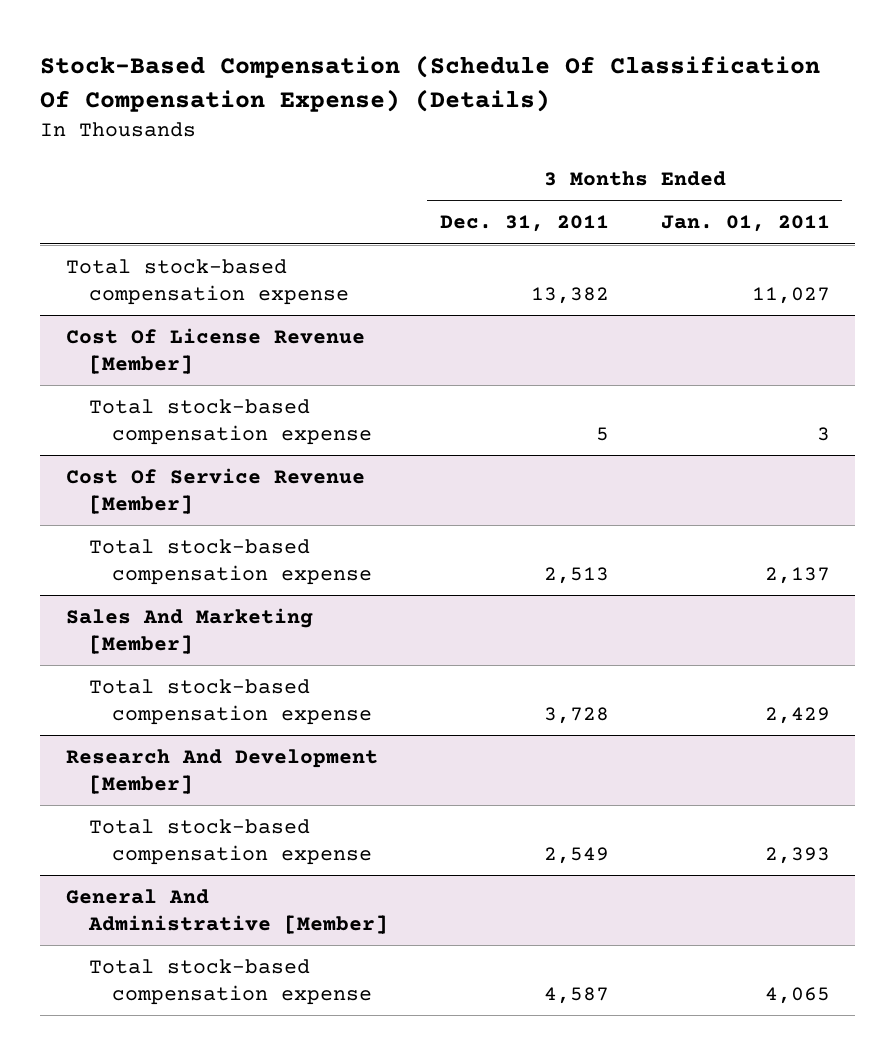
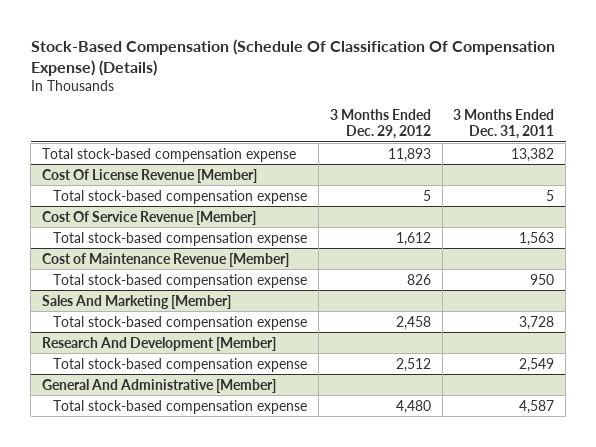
- | 3 Months Ended Dec. 31, 2011 | 3 Months Ended Jan. 01, 2011
+ | 3 Months Ended Dec. 29, 2012 | 3 Months Ended Dec. 31, 2011
@ Cost Of Service Revenue [Member]
- Total stock-based compensation expense | 2,513 | 2,137
+ Total stock-based compensation expense | 1,612 | 1,563
+ Cost of Maintenance Revenue [Member]
+ Total stock-based compensation expense | 826 | 950

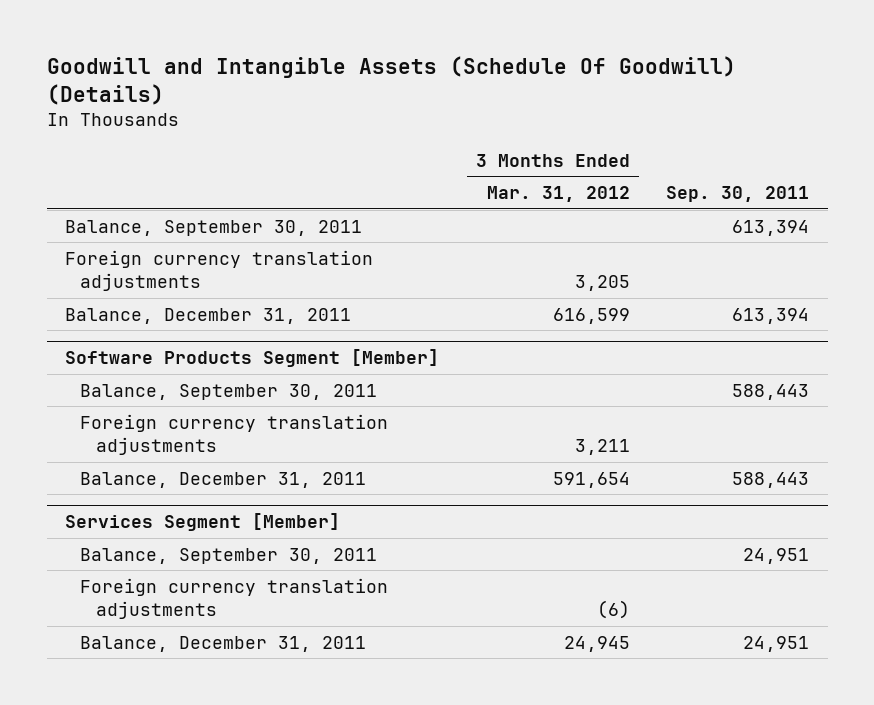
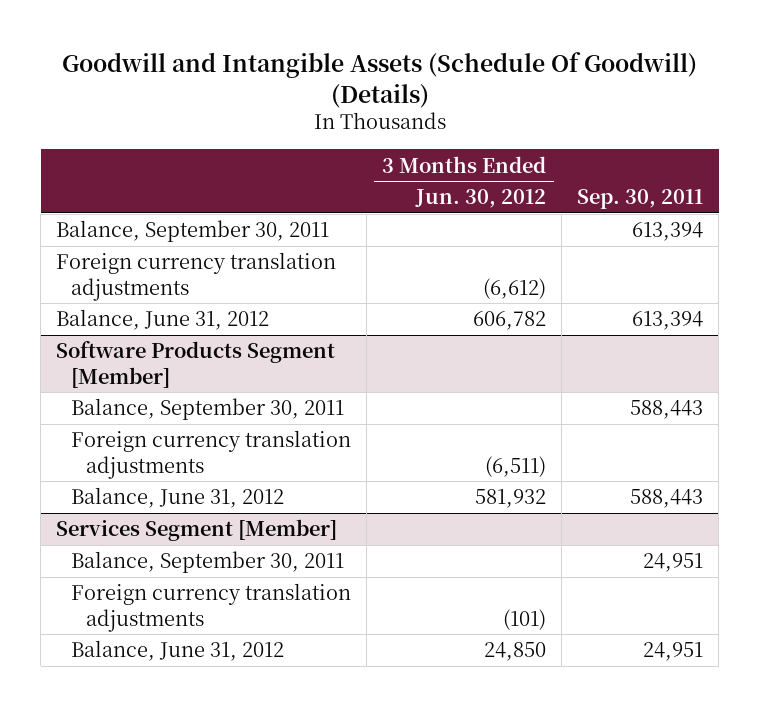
- | 3 Months Ended Mar. 31, 2012 | Sep. 30, 2011
+ | 3 Months Ended Jun. 30, 2012 | Sep. 30, 2011
- Balance, December 31, 2011 | 616,599 | 613,394
+ Balance, June 31, 2012 | 606,782 | 613,394
@ Software Products Segment [Member]
- Balance, December 31, 2011 | 591,654 | 588,443
+ Balance, June 31, 2012 | 581,932 | 588,443
@ Services Segment [Member]
- Balance, December 31, 2011 | 24,945 | 24,951
+ Balance, June 31, 2012 | 24,850 | 24,951

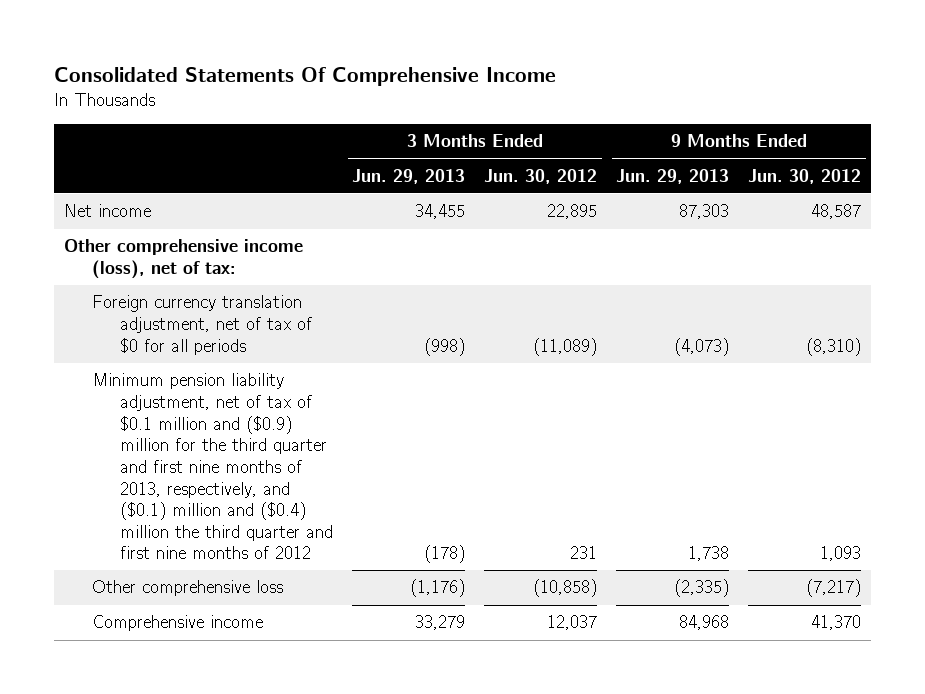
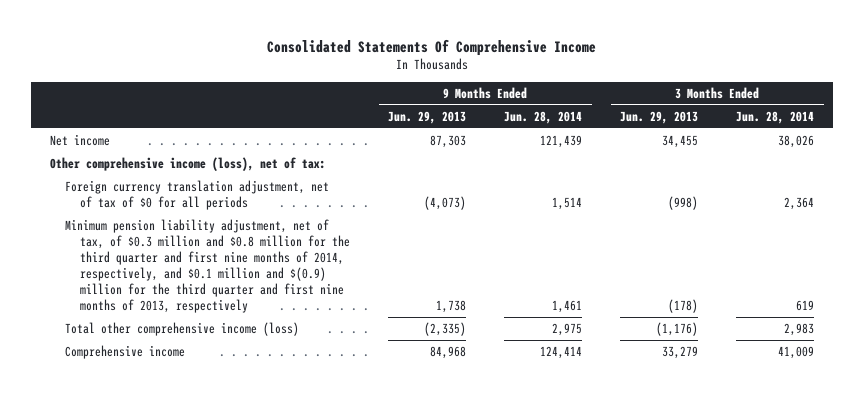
- | 3 Months Ended Jun. 29, 2013 | 3 Months Ended Jun. 30, 2012 | 9 Months Ended Jun. 29, 2013 | 9 Months Ended Jun. 30, 2012
+ | 9 Months Ended Jun. 29, 2013 | 9 Months Ended Jun. 28, 2014 | 3 Months Ended Jun. 29, 2013 | 3 Months Ended Jun. 28, 2014
- Minimum pension liability adjustment, net of tax of $0.1 million and ($0.9) million for the third quarter and first nine months of 2013, respectively, and ($0.1) million and ($0.4) million the third quarter and first nine months of 2012 | (178) | 231 | 1,738 | 1,093
- Other comprehensive loss | (1,176) | (10,858) | (2,335) | (7,217)
+ Minimum pension liability adjustment, net of tax, of $0.3 million and $0.8 million for the third quarter and first nine months of 2014, respectively, and $0.1 million and $(0.9) million for the third quarter and first nine months of 2013, respectively | 1,738 | 1,461 | (178) | 619
+ Total other comprehensive income (loss) | (2,335) | 2,975 | (1,176) | 2,983

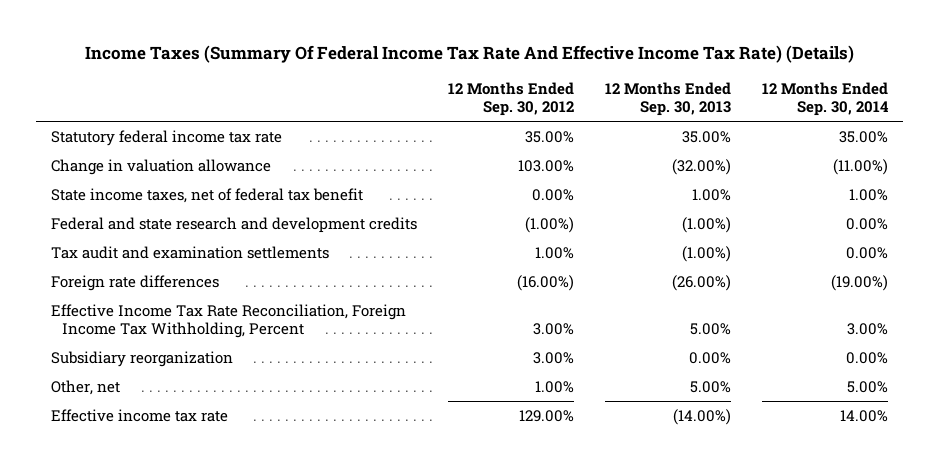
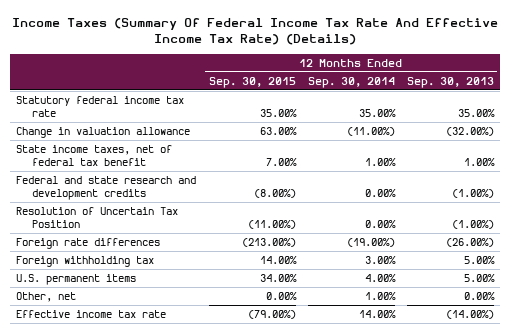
- | 12 Months Ended Sep. 30, 2012 | 12 Months Ended Sep. 30, 2013 | 12 Months Ended Sep. 30, 2014
+ | 12 Months Ended Sep. 30, 2015 | 12 Months Ended Sep. 30, 2014 | 12 Months Ended Sep. 30, 2013
- Tax audit and examination settlements | 1.00% | (1.00%) | 0.00%
+ Resolution of Uncertain Tax Position | (11.00%) | 0.00% | (1.00%)
- Effective Income Tax Rate Reconciliation, Foreign Income Tax Withholding, Percent | 3.00% | 5.00% | 3.00%
- Subsidiary reorganization | 3.00% | 0.00% | 0.00%
- Other, net | 1.00% | 5.00% | 5.00%
+ Foreign withholding tax | 14.00% | 3.00% | 5.00%
+ U.S. permanent items | 34.00% | 4.00% | 5.00%
+ Other, net | 0.00% | 1.00% | 0.00%

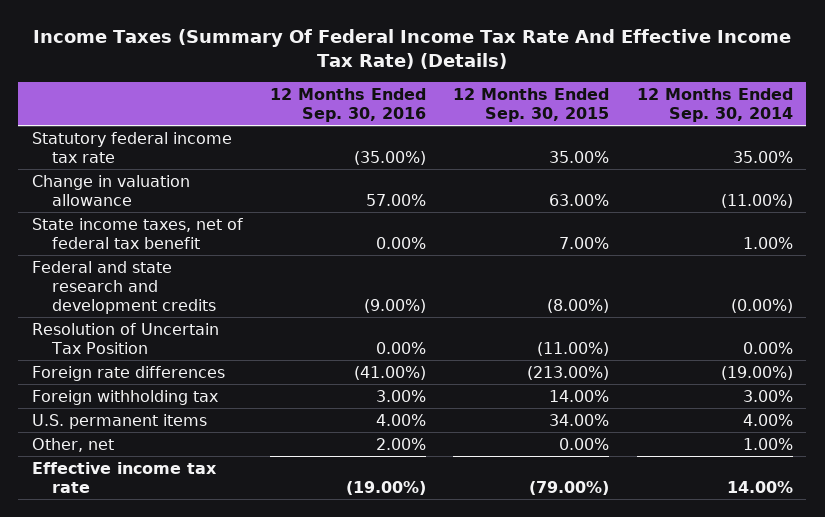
- | 12 Months Ended Sep. 30, 2015 | 12 Months Ended Sep. 30, 2014 | 12 Months Ended Sep. 30, 2013
+ | 12 Months Ended Sep. 30, 2016 | 12 Months Ended Sep. 30, 2015 | 12 Months Ended Sep. 30, 2014
- Federal and state research and development credits | (8.00%) | 0.00% | (1.00%)
+ Federal and state research and development credits | (9.00%) | (8.00%) | (0.00%)

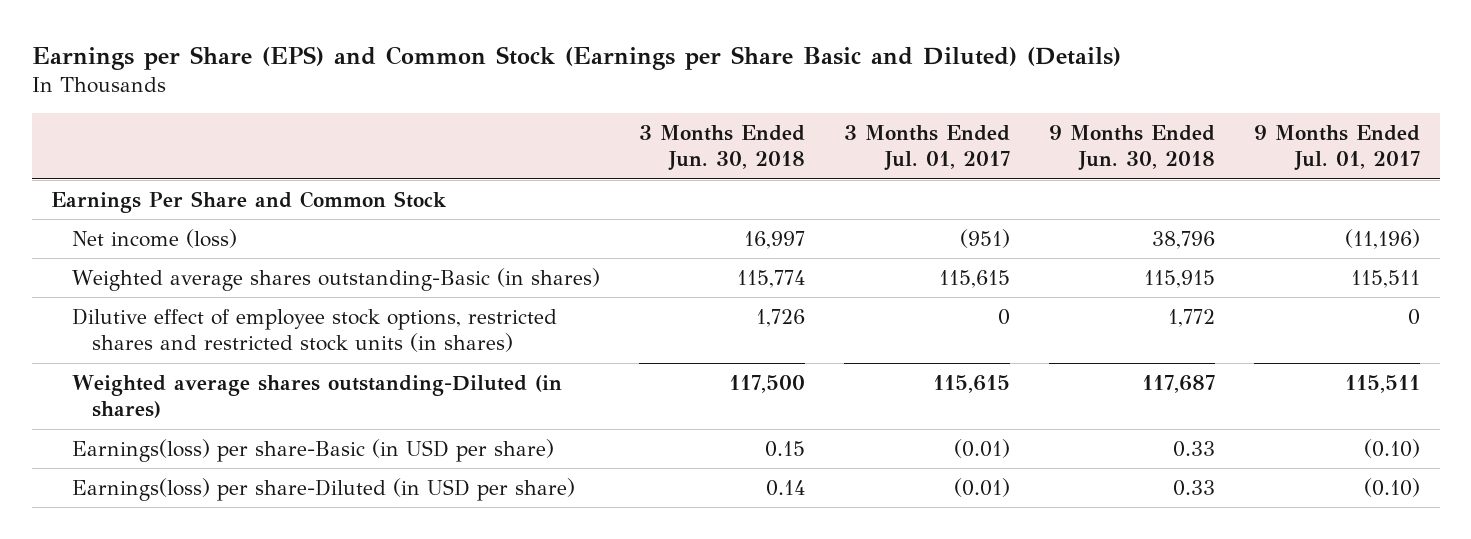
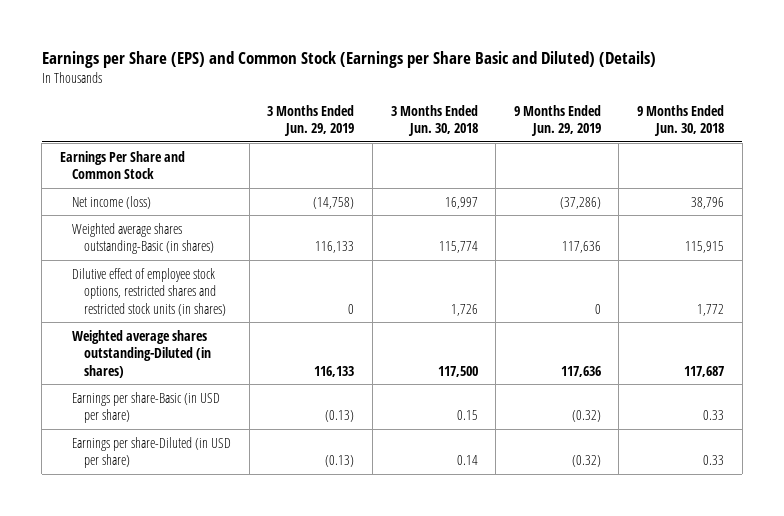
- | 3 Months Ended Jun. 30, 2018 | 3 Months Ended Jul. 01, 2017 | 9 Months Ended Jun. 30, 2018 | 9 Months Ended Jul. 01, 2017
+ | 3 Months Ended Jun. 29, 2019 | 3 Months Ended Jun. 30, 2018 | 9 Months Ended Jun. 29, 2019 | 9 Months Ended Jun. 30, 2018
- Earnings(loss) per share-Basic (in USD per share) | 0.15 | (0.01) | 0.33 | (0.10)
- Earnings(loss) per share-Diluted (in USD per share) | 0.14 | (0.01) | 0.33 | (0.10)
+ Earnings per share-Basic (in USD per share) | (0.13) | 0.15 | (0.32) | 0.33
+ Earnings per share-Diluted (in USD per share) | (0.13) | 0.14 | (0.32) | 0.33

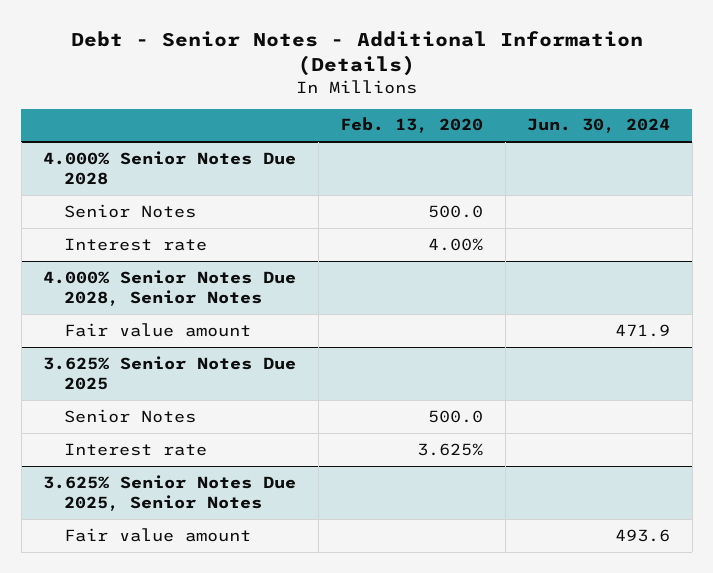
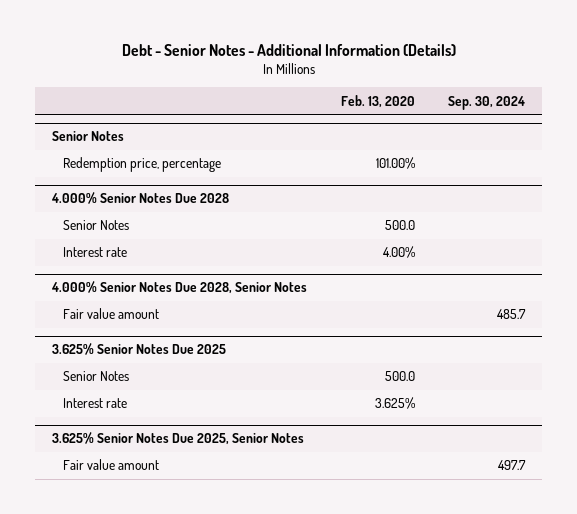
- | Feb. 13, 2020 | Jun. 30, 2024
+ | Feb. 13, 2020 | Sep. 30, 2024
+ Senior Notes
+ Redemption price, percentage | 101.00% |

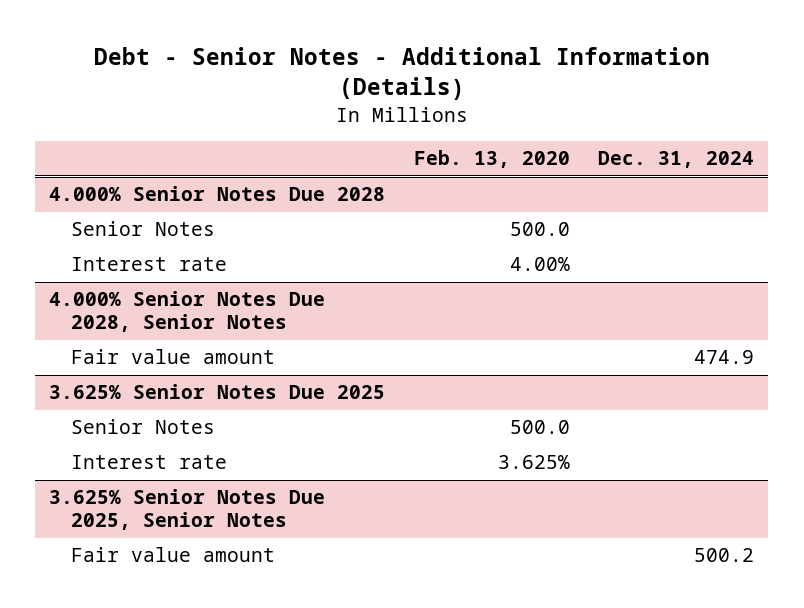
- | Feb. 13, 2020 | Sep. 30, 2024
+ | Feb. 13, 2020 | Dec. 31, 2024
- Senior Notes
- Redemption price, percentage | 101.00% |

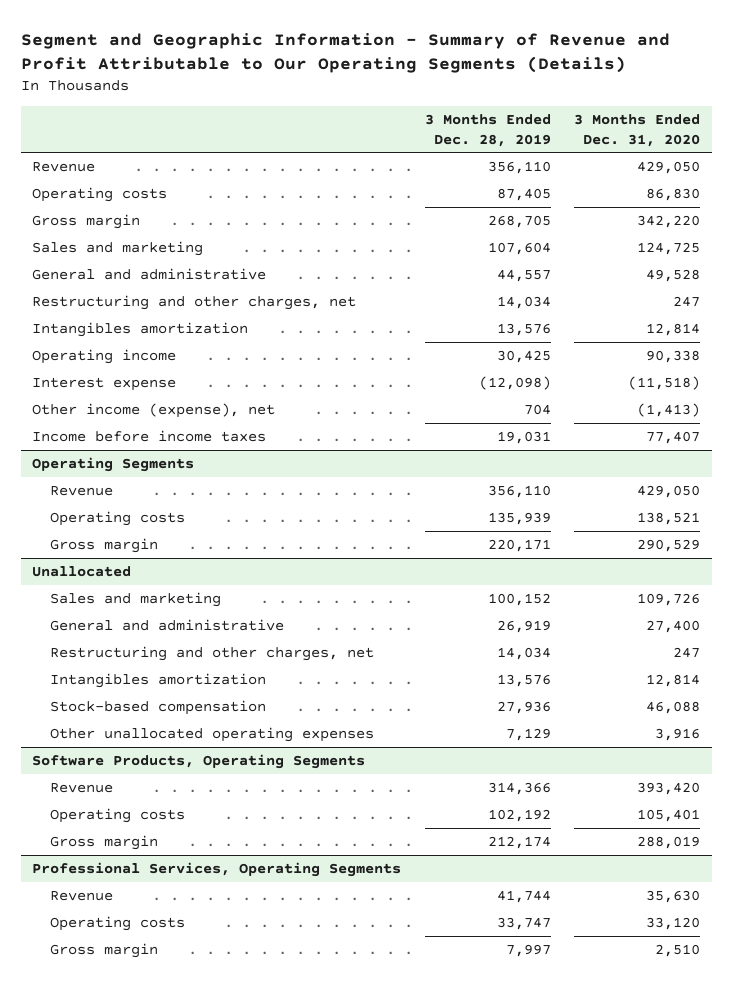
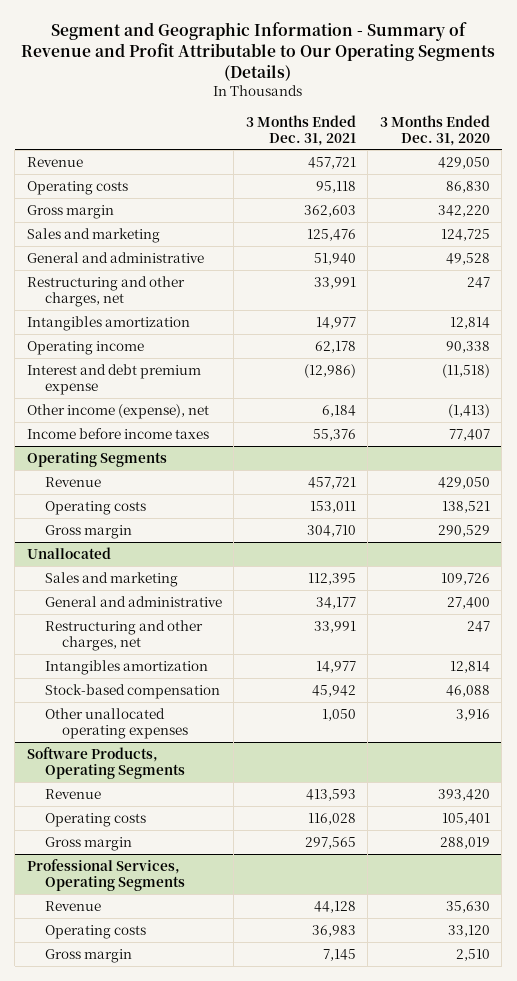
- | 3 Months Ended Dec. 28, 2019 | 3 Months Ended Dec. 31, 2020
+ | 3 Months Ended Dec. 31, 2021 | 3 Months Ended Dec. 31, 2020
- Interest expense | (12,098) | (11,518)
+ Interest and debt premium expense | (12,986) | (11,518)

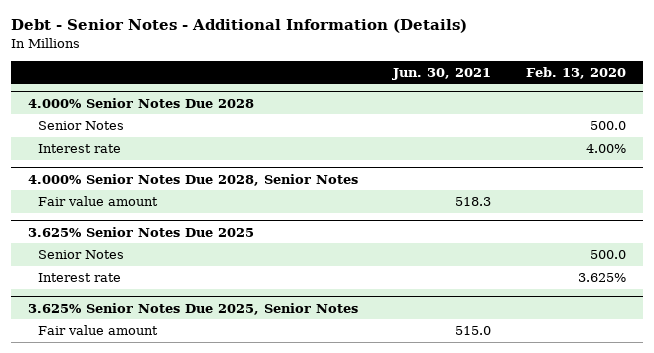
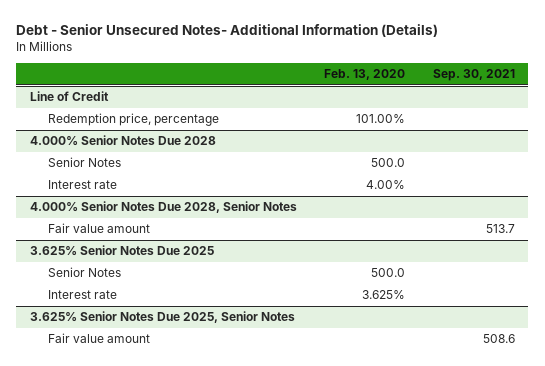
- Debt - Senior Notes - Additional Information (Details)
+ Debt - Senior Unsecured Notes- Additional Information (Details)
- | Jun. 30, 2021 | Feb. 13, 2020
+ | Feb. 13, 2020 | Sep. 30, 2021
+ Line of Credit
+ Redemption price, percentage | 101.00% |

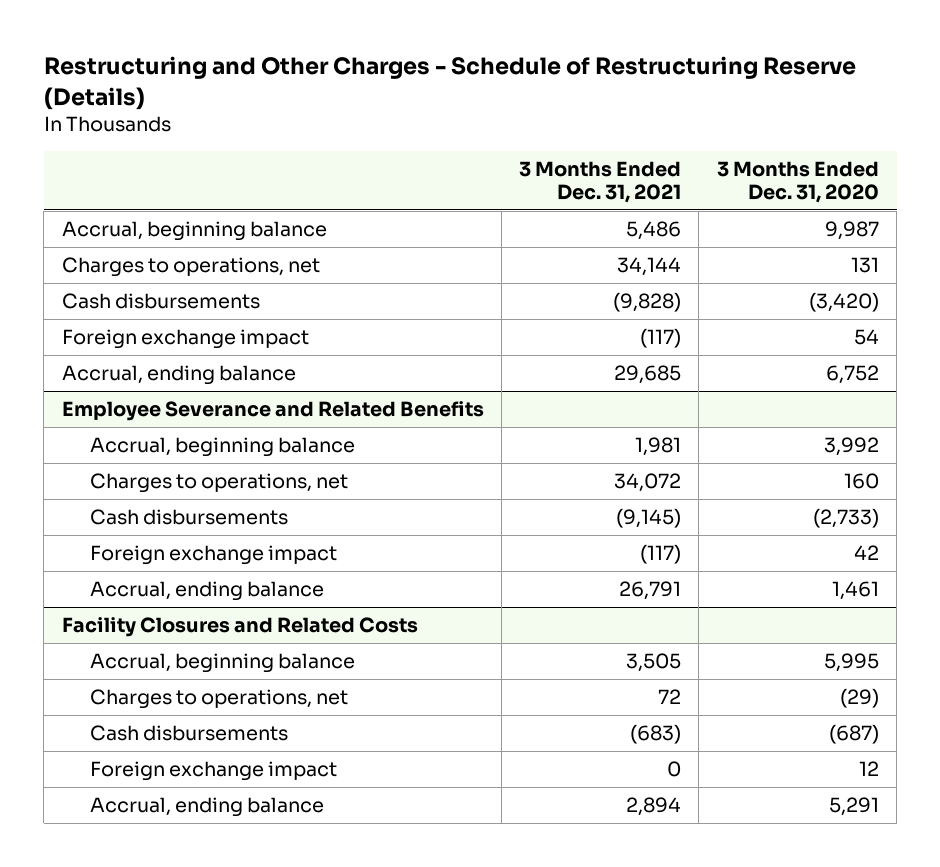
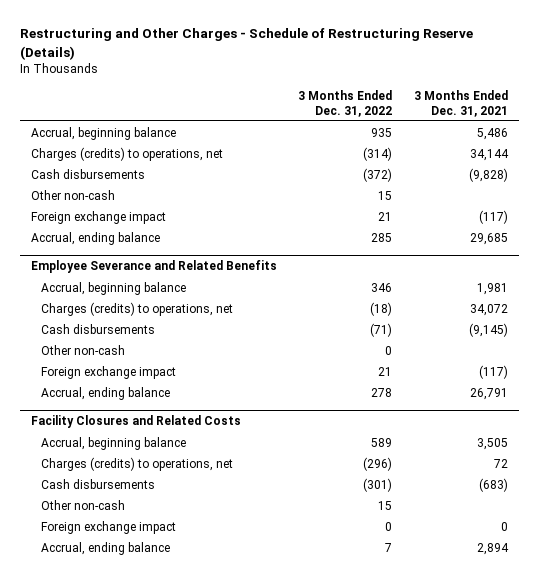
- | 3 Months Ended Dec. 31, 2021 | 3 Months Ended Dec. 31, 2020
+ | 3 Months Ended Dec. 31, 2022 | 3 Months Ended Dec. 31, 2021
- Charges to operations, net | 34,144 | 131
+ Charges (credits) to operations, net | (314) | 34,144
+ Other non-cash | 15 |
@ Employee Severance and Related Benefits
- Charges to operations, net | 34,072 | 160
+ Charges (credits) to operations, net | (18) | 34,072
+ Other non-cash | 0 |
@ Facility Closures and Related Costs
- Charges to operations, net | 72 | (29)
+ Charges (credits) to operations, net | (296) | 72
+ Other non-cash | 15 |

